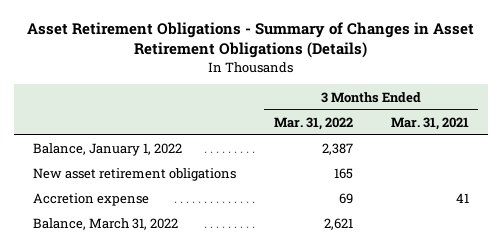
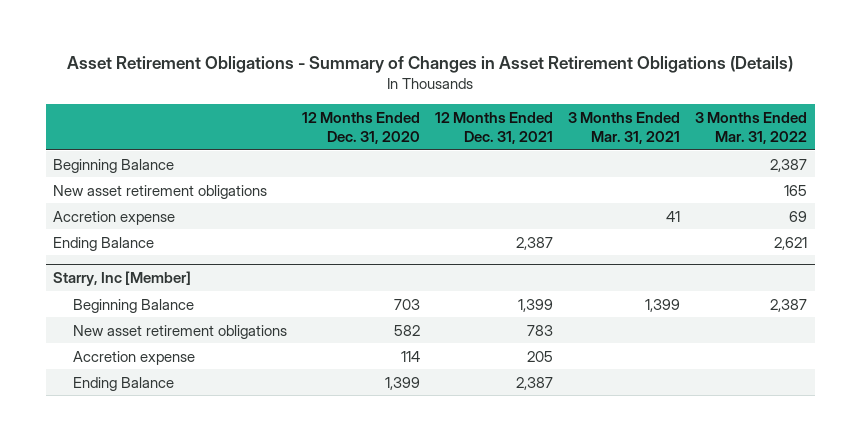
- | 3 Months Ended Mar. 31, 2022 | 3 Months Ended Mar. 31, 2021
+ | 12 Months Ended Dec. 31, 2020 | 12 Months Ended Dec. 31, 2021 | 3 Months Ended Mar. 31, 2021 | 3 Months Ended Mar. 31, 2022
- Balance, January 1, 2022 | 2,387 |
+ Beginning Balance | | | | 2,387
- Balance, March 31, 2022 | 2,621 |
+ Ending Balance | | 2,387 | | 2,621
+ Starry, Inc [Member]
+ Beginning Balance | 703 | 1,399 | 1,399 | 2,387
+ New asset retirement obligations | 582 | 783 | |
+ Accretion expense | 114 | 205 | |
+ Ending Balance | 1,399 | 2,387 | |

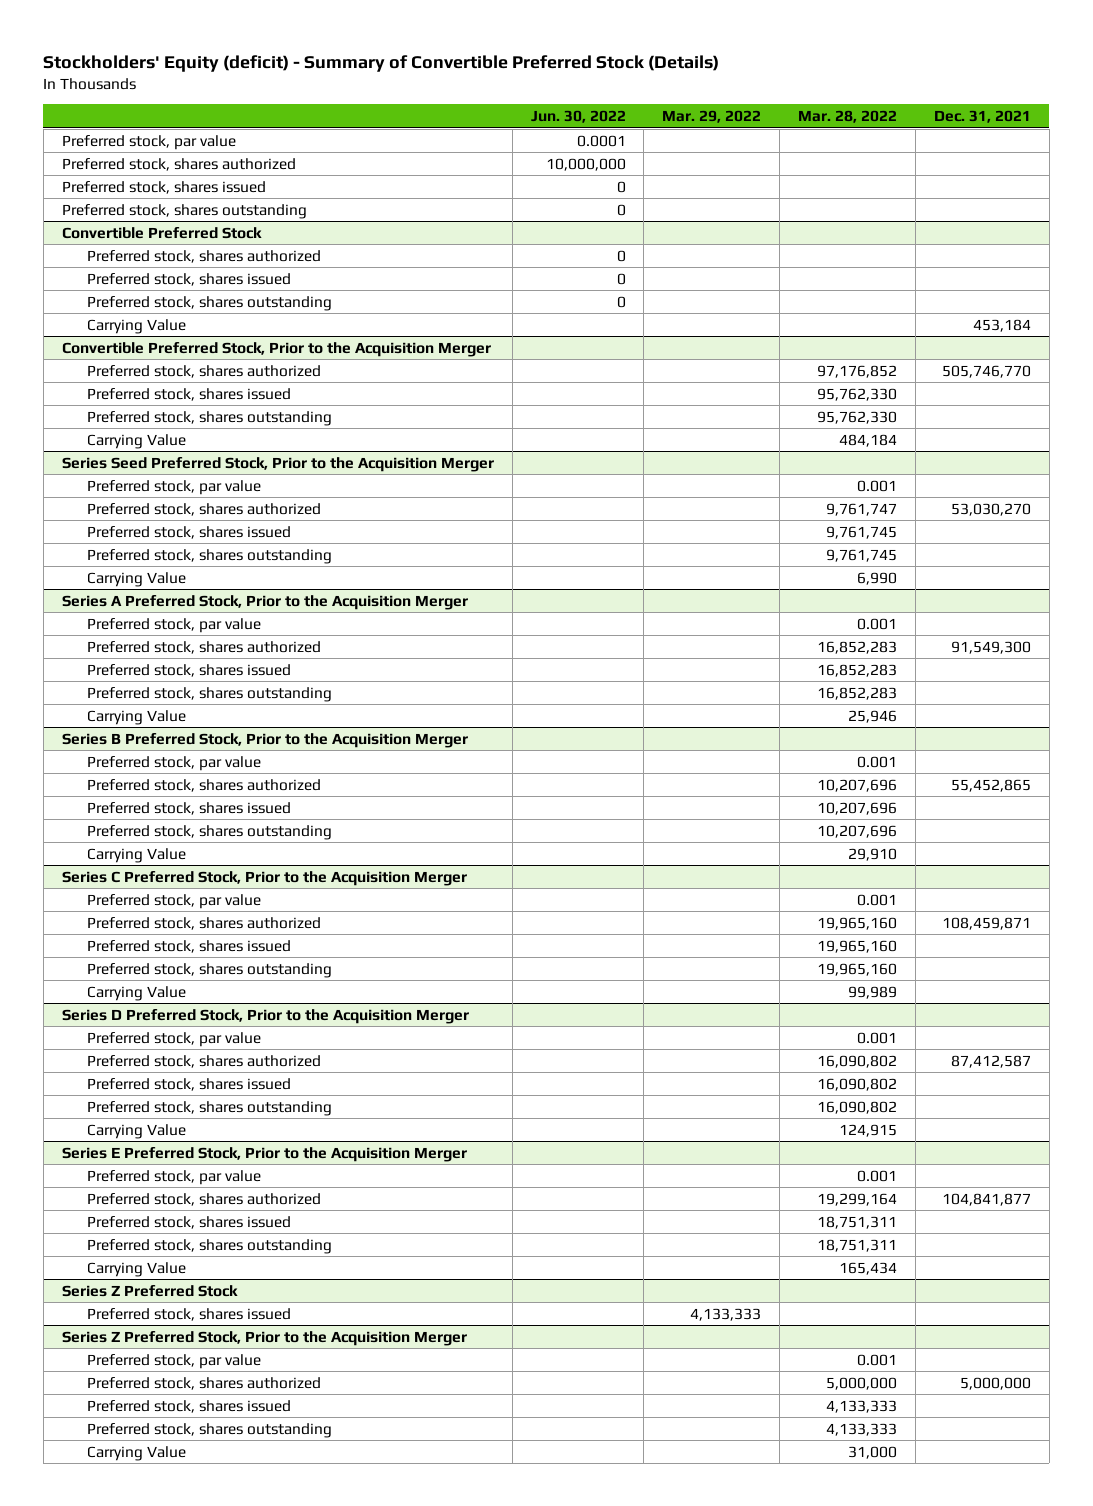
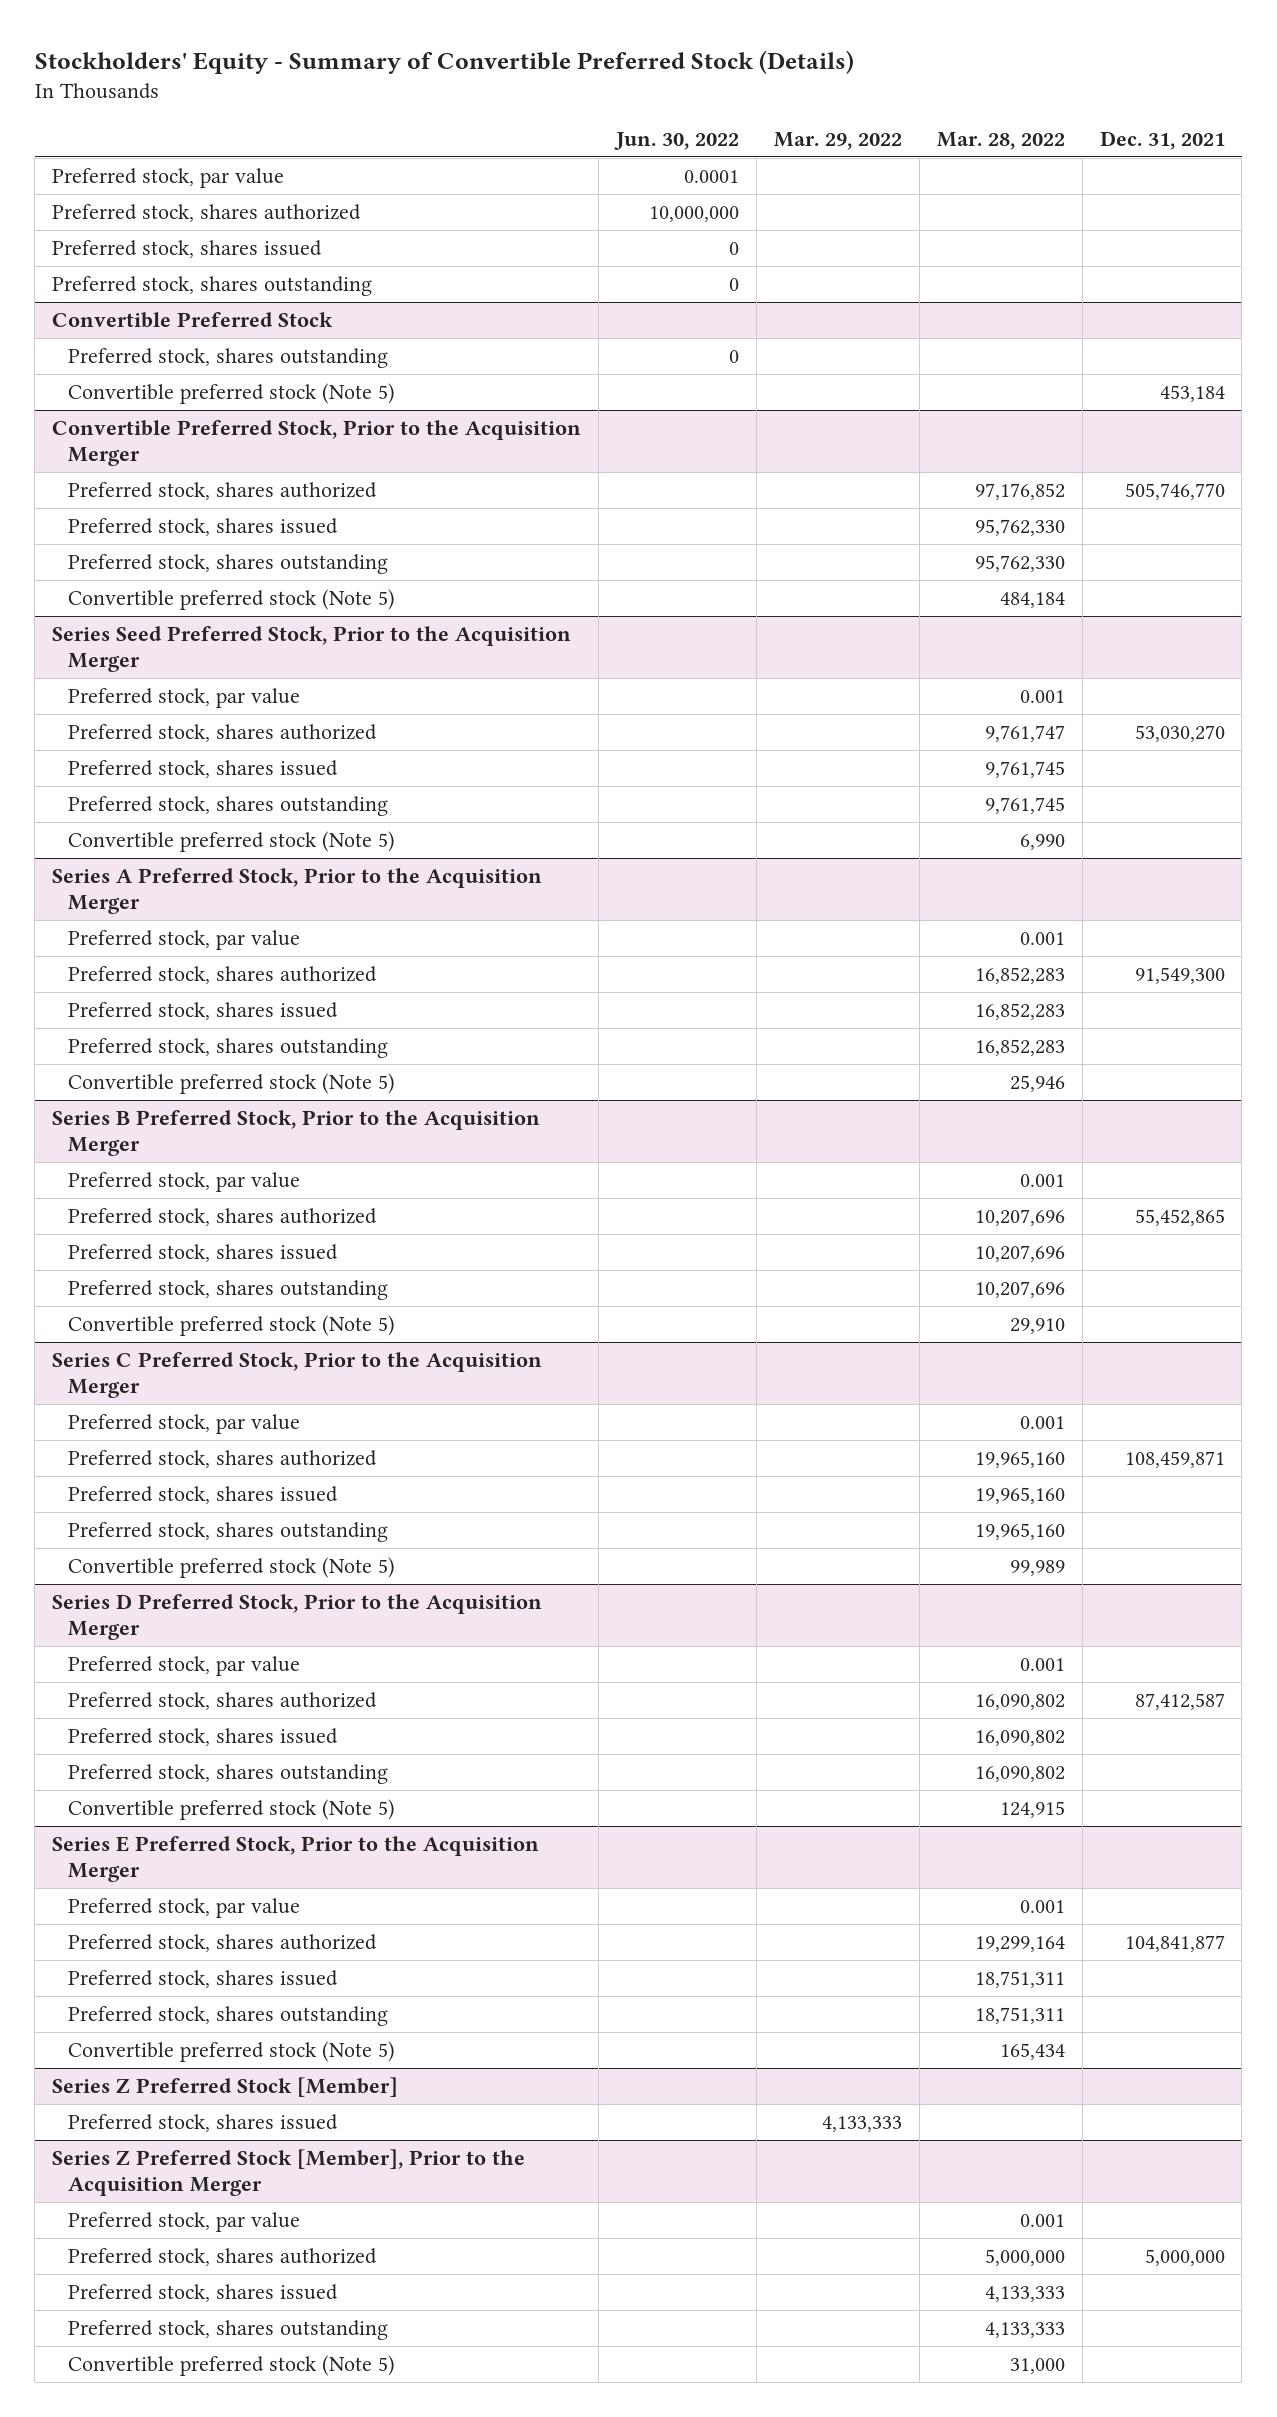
- Stockholders' Equity (deficit) - Summary of Convertible Preferred Stock (Details)
+ Stockholders' Equity - Summary of Convertible Preferred Stock (Details)
@ Convertible Preferred Stock
- Preferred stock, shares authorized | 0 | | |
- Preferred stock, shares issued | 0 | | |
- Carrying Value | | | | 453,184
+ Convertible preferred stock (Note 5) | | | | 453,184
@ Convertible Preferred Stock, Prior to the Acquisition Merger
- Carrying Value | | | 484,184 |
+ Convertible preferred stock (Note 5) | | | 484,184 |
@ Series Seed Preferred Stock, Prior to the Acquisition Merger
- Carrying Value | | | 6,990 |
+ Convertible preferred stock (Note 5) | | | 6,990 |
@ Series A Preferred Stock, Prior to the Acquisition Merger
- Carrying Value | | | 25,946 |
+ Convertible preferred stock (Note 5) | | | 25,946 |
@ Series B Preferred Stock, Prior to the Acquisition Merger
- Carrying Value | | | 29,910 |
+ Convertible preferred stock (Note 5) | | | 29,910 |
@ Series C Preferred Stock, Prior to the Acquisition Merger
- Carrying Value | | | 99,989 |
+ Convertible preferred stock (Note 5) | | | 99,989 |
@ Series D Preferred Stock, Prior to the Acquisition Merger
- Carrying Value | | | 124,915 |
+ Convertible preferred stock (Note 5) | | | 124,915 |
@ Series E Preferred Stock, Prior to the Acquisition Merger
- Carrying Value | | | 165,434 |
- Series Z Preferred Stock
@ Series E Preferred Stock, Prior to the Acquisition Merger
+ Convertible preferred stock (Note 5) | | | 165,434 |
+ Series Z Preferred Stock [Member]
- Series Z Preferred Stock, Prior to the Acquisition Merger
+ Series Z Preferred Stock [Member], Prior to the Acquisition Merger
- Carrying Value | | | 31,000 |
+ Convertible preferred stock (Note 5) | | | 31,000 |

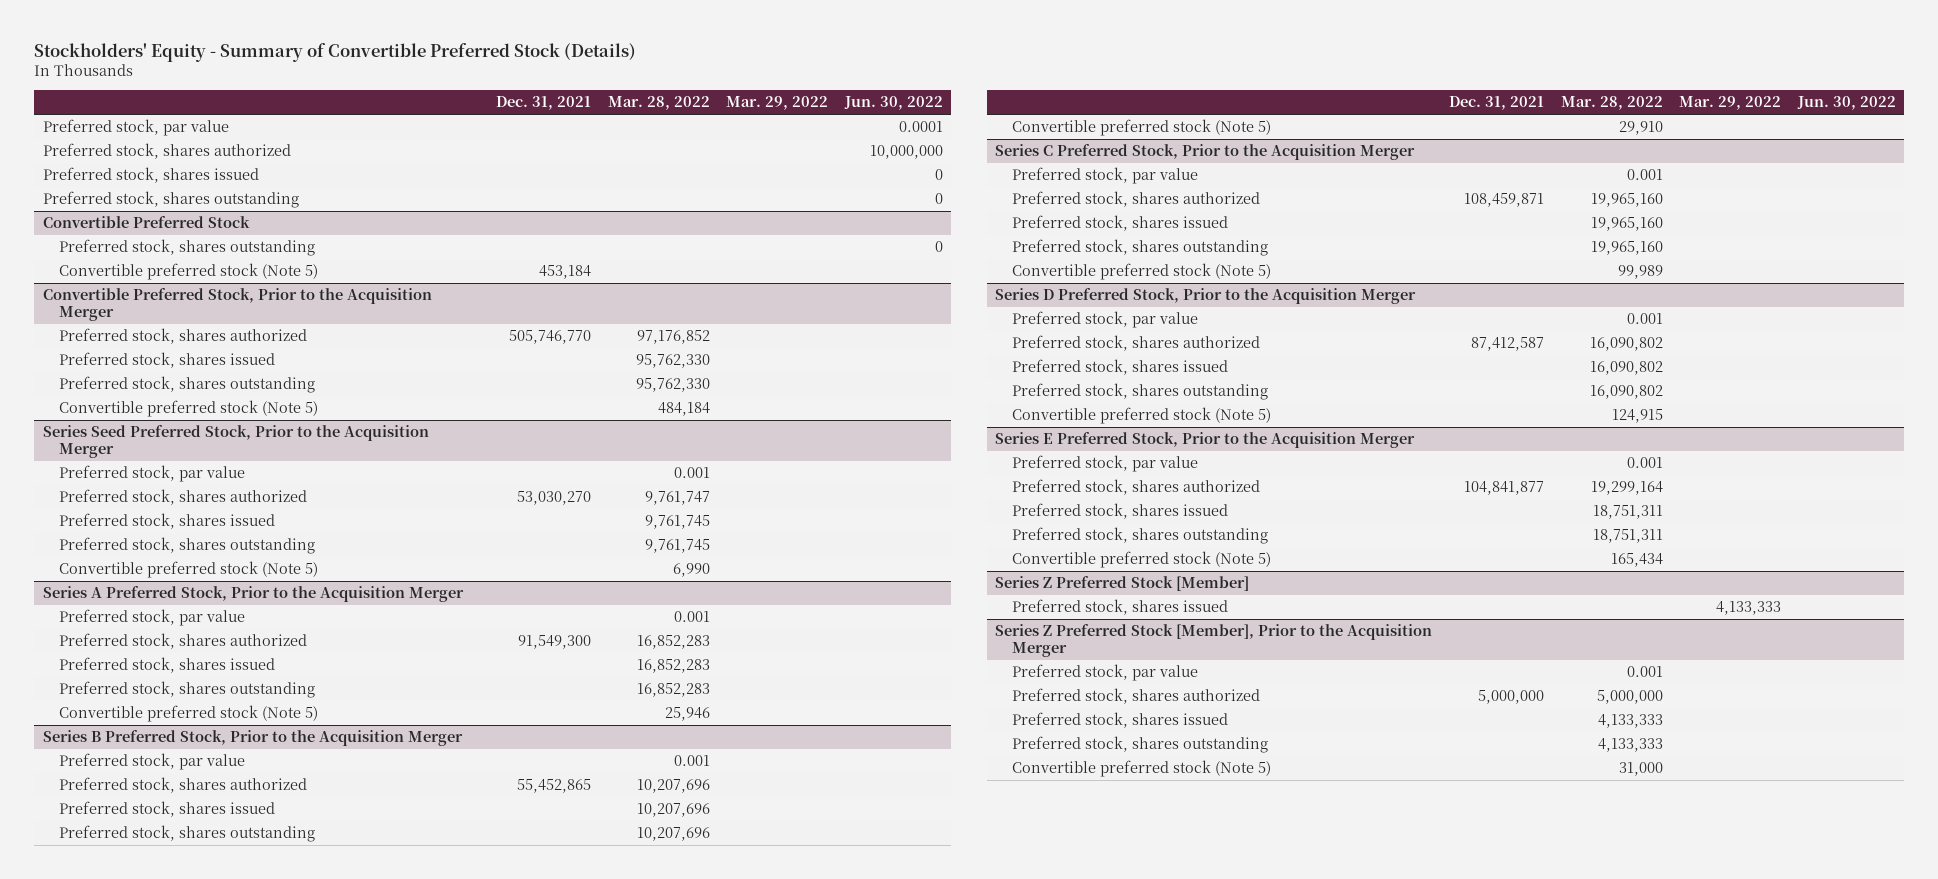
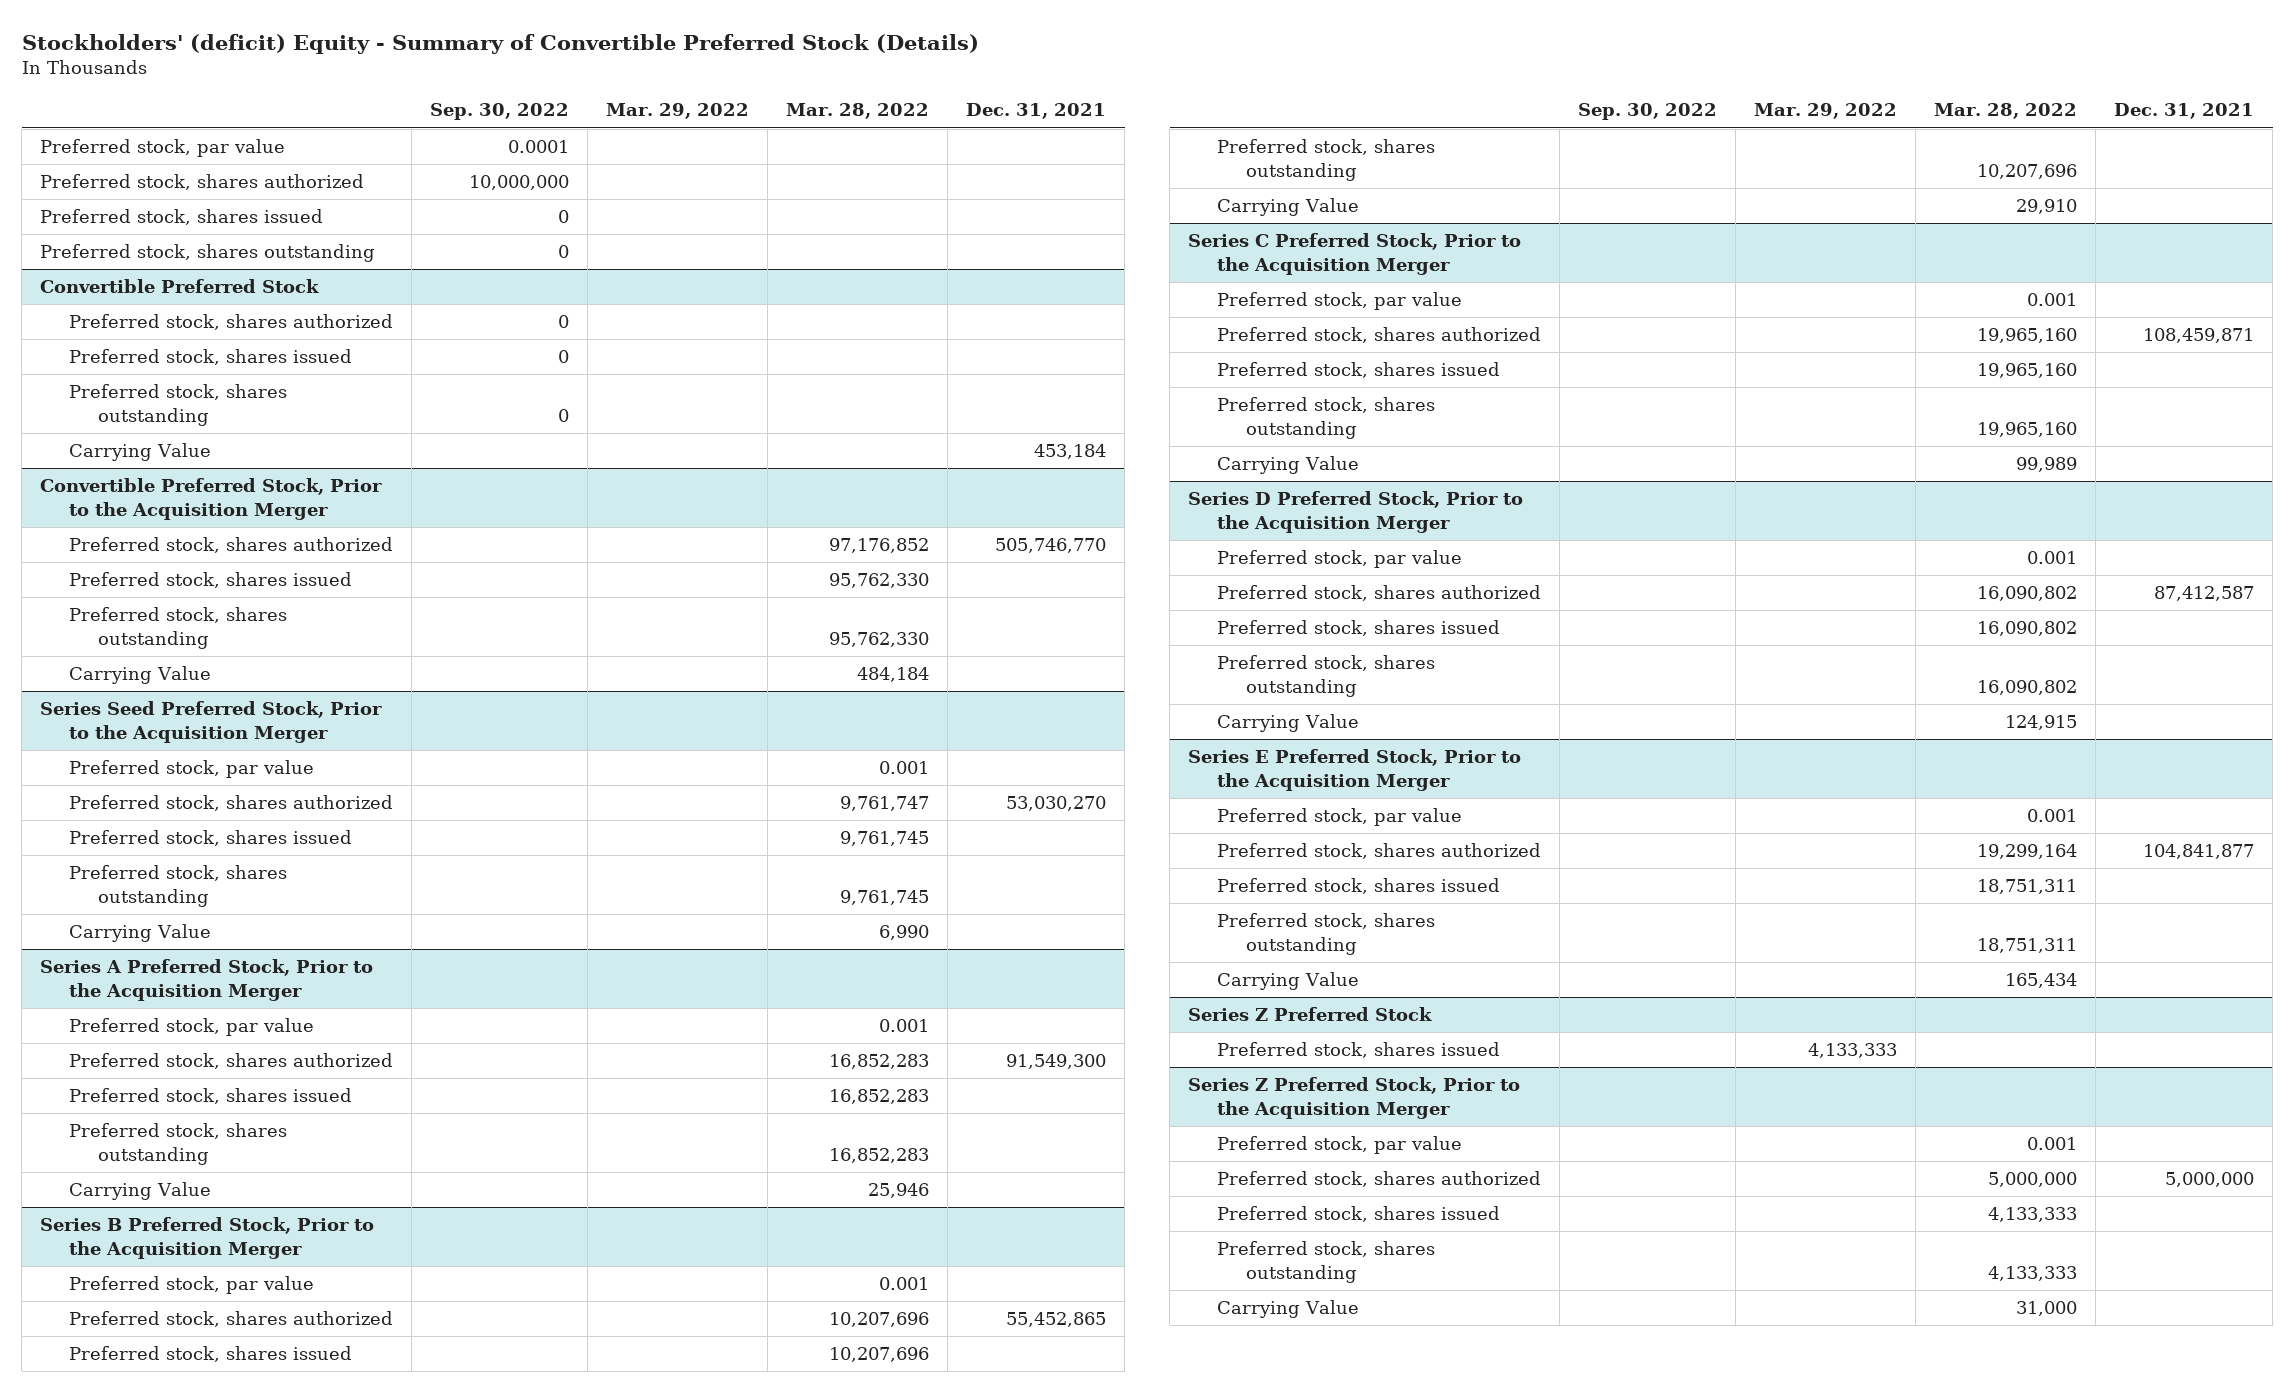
- Stockholders' Equity - Summary of Convertible Preferred Stock (Details)
+ Stockholders' (deficit) Equity - Summary of Convertible Preferred Stock (Details)
- | Dec. 31, 2021 | Mar. 28, 2022 | Mar. 29, 2022 | Jun. 30, 2022
+ | Sep. 30, 2022 | Mar. 29, 2022 | Mar. 28, 2022 | Dec. 31, 2021
@ Convertible Preferred Stock
+ Preferred stock, shares authorized | 0 | | |
+ Preferred stock, shares issued | 0 | | |
- Convertible preferred stock (Note 5) | 453,184 | | |
+ Carrying Value | | | | 453,184
@ Convertible Preferred Stock, Prior to the Acquisition Merger
- Convertible preferred stock (Note 5) | | 484,184 | |
+ Carrying Value | | | 484,184 |
@ Series Seed Preferred Stock, Prior to the Acquisition Merger
- Convertible preferred stock (Note 5) | | 6,990 | |
+ Carrying Value | | | 6,990 |
@ Series A Preferred Stock, Prior to the Acquisition Merger
- Convertible preferred stock (Note 5) | | 25,946 | |
+ Carrying Value | | | 25,946 |
@ Series B Preferred Stock, Prior to the Acquisition Merger
- Convertible preferred stock (Note 5) | | 29,910 | |
+ Carrying Value | | | 29,910 |
@ Series C Preferred Stock, Prior to the Acquisition Merger
- Convertible preferred stock (Note 5) | | 99,989 | |
+ Carrying Value | | | 99,989 |
@ Series D Preferred Stock, Prior to the Acquisition Merger
- Convertible preferred stock (Note 5) | | 124,915 | |
+ Carrying Value | | | 124,915 |
@ Series E Preferred Stock, Prior to the Acquisition Merger
- Convertible preferred stock (Note 5) | | 165,434 | |
- Series Z Preferred Stock [Member]
@ Series E Preferred Stock, Prior to the Acquisition Merger
+ Carrying Value | | | 165,434 |
+ Series Z Preferred Stock
- Series Z Preferred Stock [Member], Prior to the Acquisition Merger
+ Series Z Preferred Stock, Prior to the Acquisition Merger
- Convertible preferred stock (Note 5) | | 31,000 | |
+ Carrying Value | | | 31,000 |

